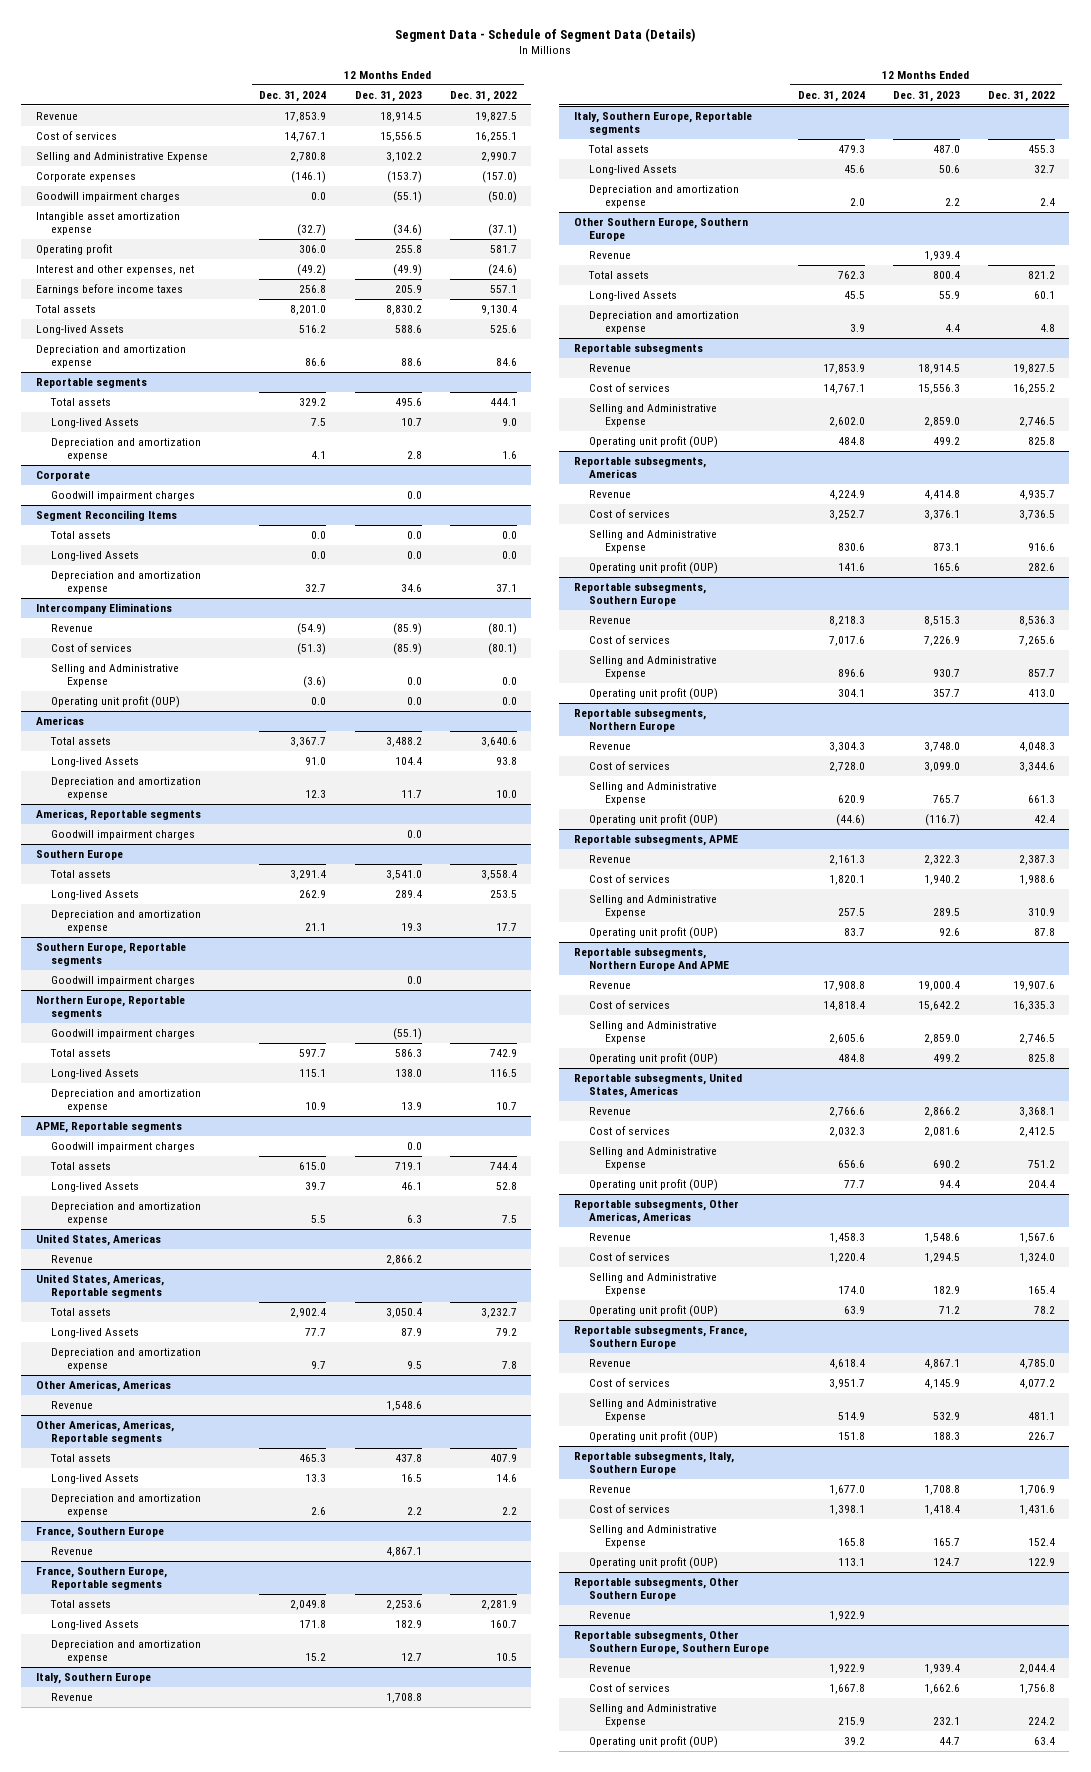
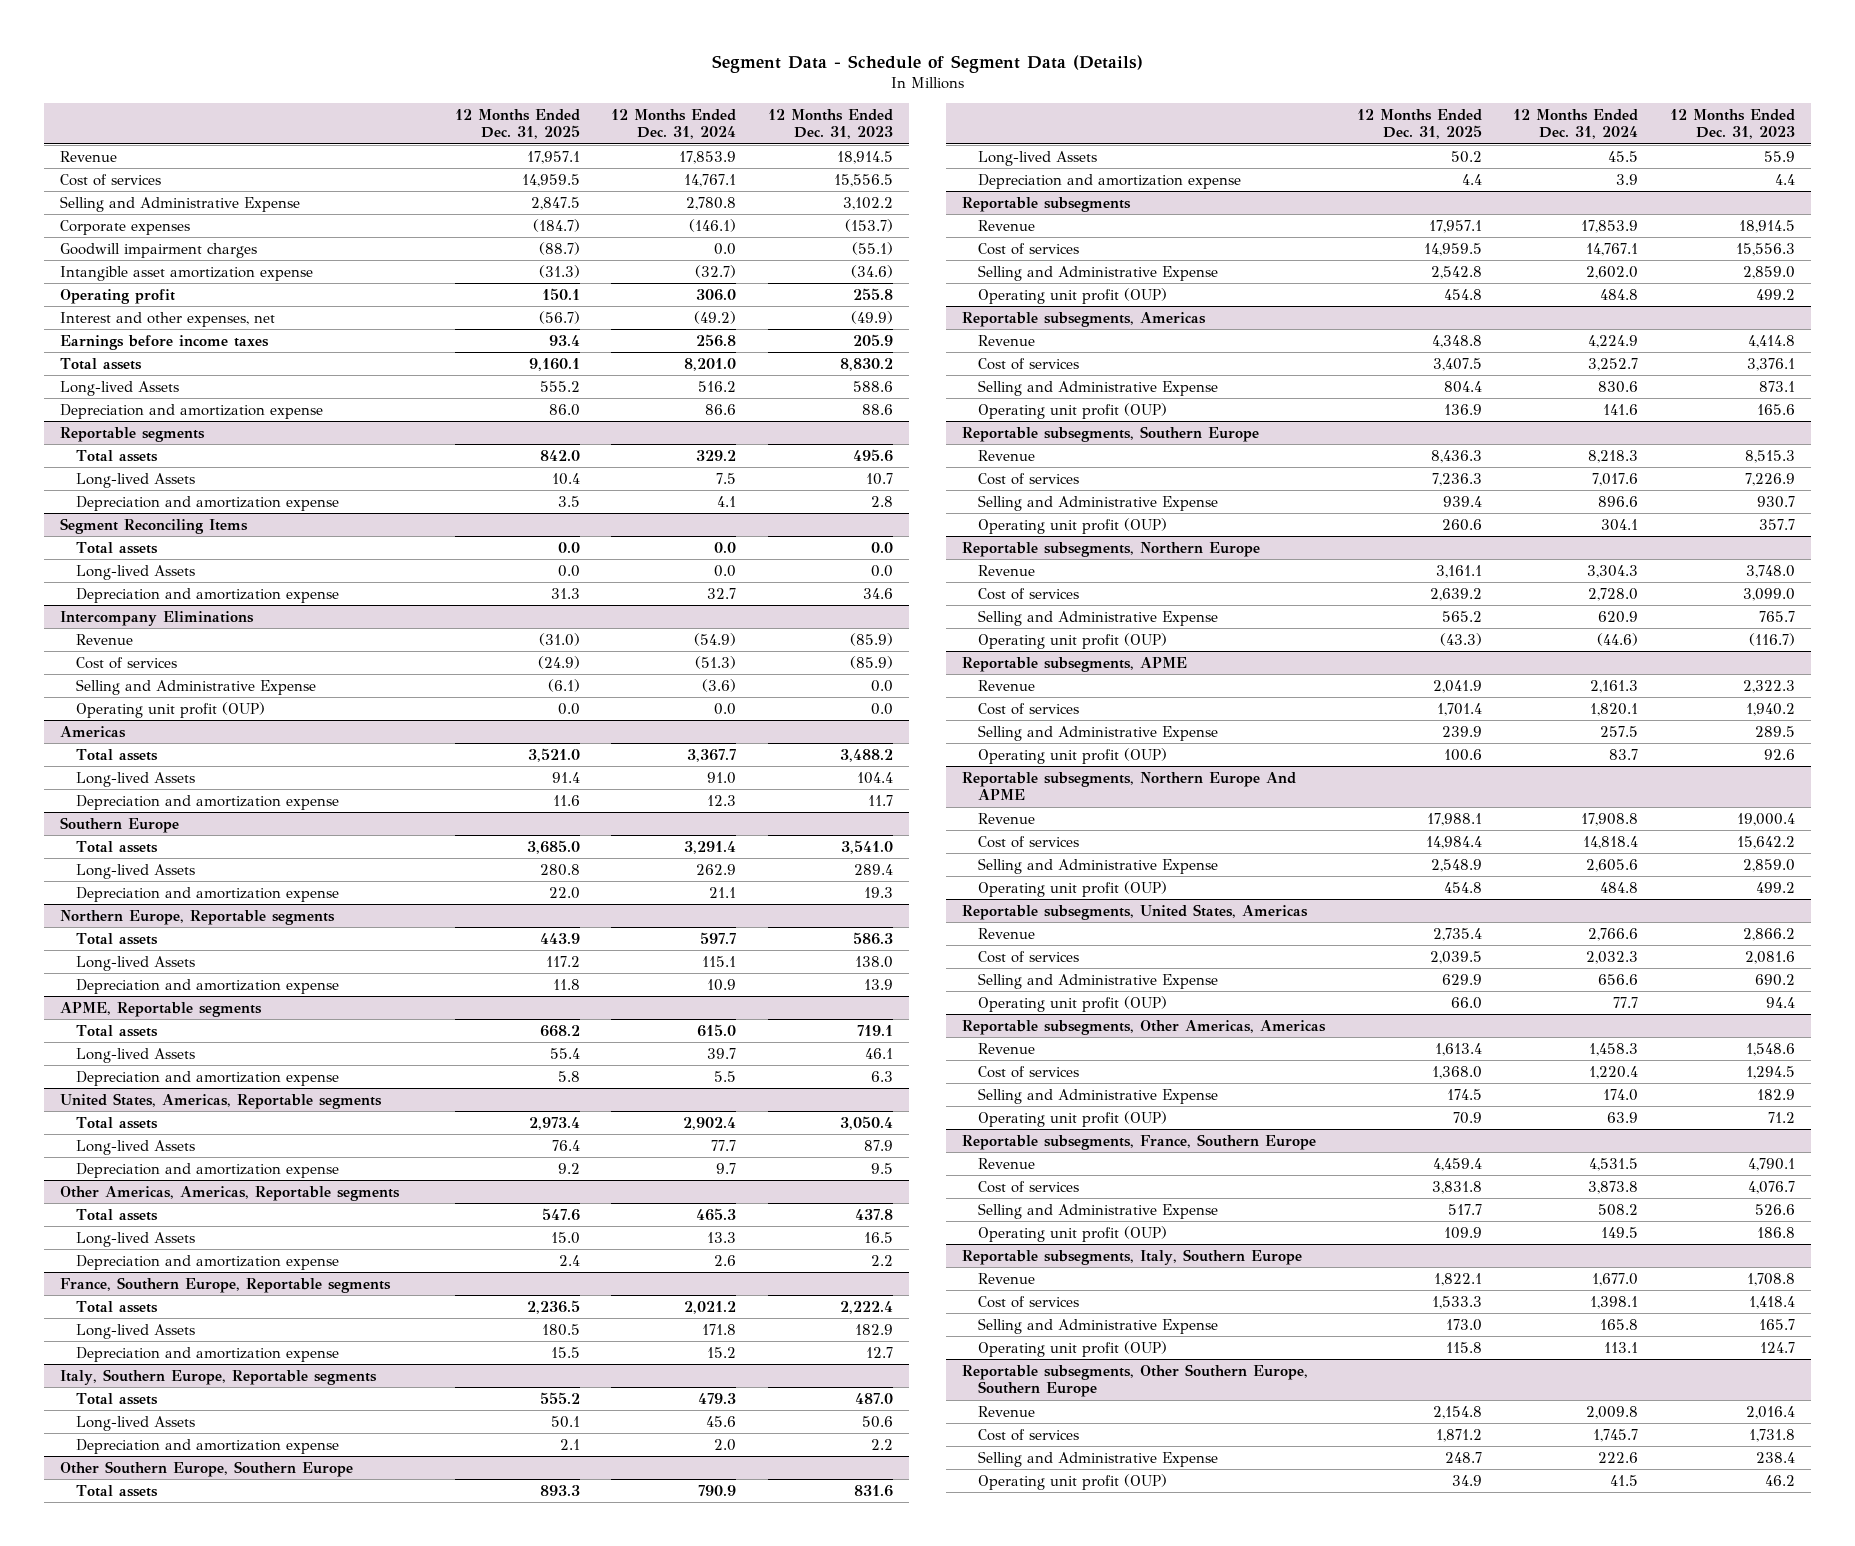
- | 12 Months Ended Dec. 31, 2024 | 12 Months Ended Dec. 31, 2023 | 12 Months Ended Dec. 31, 2022
+ | 12 Months Ended Dec. 31, 2025 | 12 Months Ended Dec. 31, 2024 | 12 Months Ended Dec. 31, 2023
- Corporate
- Goodwill impairment charges | | 0.0 |
- Americas, Reportable segments
- Goodwill impairment charges | | 0.0 |
- Southern Europe, Reportable segments
- Goodwill impairment charges | | 0.0 |
@ Northern Europe, Reportable segments
- Goodwill impairment charges | | (55.1) |
@ APME, Reportable segments
- Goodwill impairment charges | | 0.0 |
- United States, Americas
- Revenue | | 2,866.2 |
- Other Americas, Americas
- Revenue | | 1,548.6 |
- France, Southern Europe
- Revenue | | 4,867.1 |
@ France, Southern Europe, Reportable segments
- Total assets | 2,049.8 | 2,253.6 | 2,281.9
+ Total assets | 2,236.5 | 2,021.2 | 2,222.4
- Italy, Southern Europe
- Revenue | | 1,708.8 |
@ Other Southern Europe, Southern Europe
- Revenue | | 1,939.4 |
- Total assets | 762.3 | 800.4 | 821.2
+ Total assets | 893.3 | 790.9 | 831.6
@ Reportable subsegments, France, Southern Europe
- Revenue | 4,618.4 | 4,867.1 | 4,785.0
- Cost of services | 3,951.7 | 4,145.9 | 4,077.2
- Selling and Administrative Expense | 514.9 | 532.9 | 481.1
- Operating unit profit (OUP) | 151.8 | 188.3 | 226.7
+ Revenue | 4,459.4 | 4,531.5 | 4,790.1
+ Cost of services | 3,831.8 | 3,873.8 | 4,076.7
+ Selling and Administrative Expense | 517.7 | 508.2 | 526.6
+ Operating unit profit (OUP) | 109.9 | 149.5 | 186.8
- Reportable subsegments, Other Southern Europe
- Revenue | 1,922.9 | |
@ Reportable subsegments, Other Southern Europe, Southern Europe
- Revenue | 1,922.9 | 1,939.4 | 2,044.4
- Cost of services | 1,667.8 | 1,662.6 | 1,756.8
- Selling and Administrative Expense | 215.9 | 232.1 | 224.2
- Operating unit profit (OUP) | 39.2 | 44.7 | 63.4
+ Revenue | 2,154.8 | 2,009.8 | 2,016.4
+ Cost of services | 1,871.2 | 1,745.7 | 1,731.8
+ Selling and Administrative Expense | 248.7 | 222.6 | 238.4
+ Operating unit profit (OUP) | 34.9 | 41.5 | 46.2

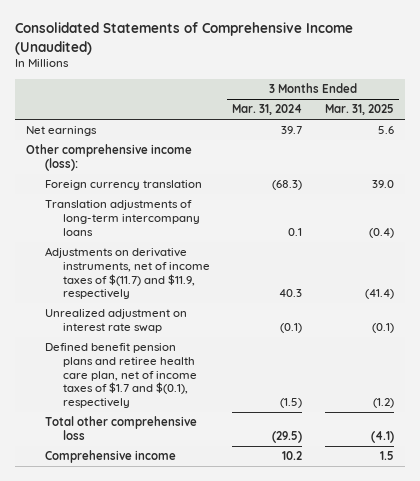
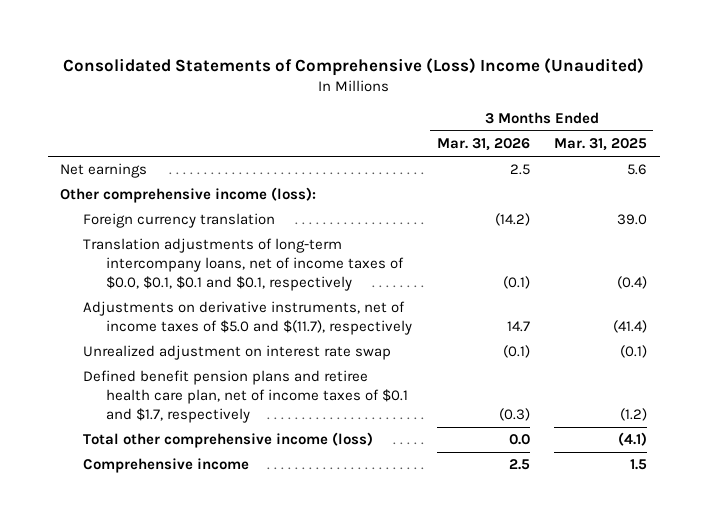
- Consolidated Statements of Comprehensive Income (Unaudited)
+ Consolidated Statements of Comprehensive (Loss) Income (Unaudited)
- | 3 Months Ended Mar. 31, 2024 | 3 Months Ended Mar. 31, 2025
+ | 3 Months Ended Mar. 31, 2026 | 3 Months Ended Mar. 31, 2025
- Translation adjustments of long-term intercompany loans | 0.1 | (0.4)
- Adjustments on derivative instruments, net of income taxes of $(11.7) and $11.9, respectively | 40.3 | (41.4)
+ Translation adjustments of long-term intercompany loans, net of income taxes of $0.0, $0.1, $0.1 and $0.1, respectively | (0.1) | (0.4)
+ Adjustments on derivative instruments, net of income taxes of $5.0 and $(11.7), respectively | 14.7 | (41.4)
- Defined benefit pension plans and retiree health care plan, net of income taxes of $1.7 and $(0.1), respectively | (1.5) | (1.2)
- Total other comprehensive loss | (29.5) | (4.1)
+ Defined benefit pension plans and retiree health care plan, net of income taxes of $0.1 and $1.7, respectively | (0.3) | (1.2)
+ Total other comprehensive income (loss) | 0.0 | (4.1)

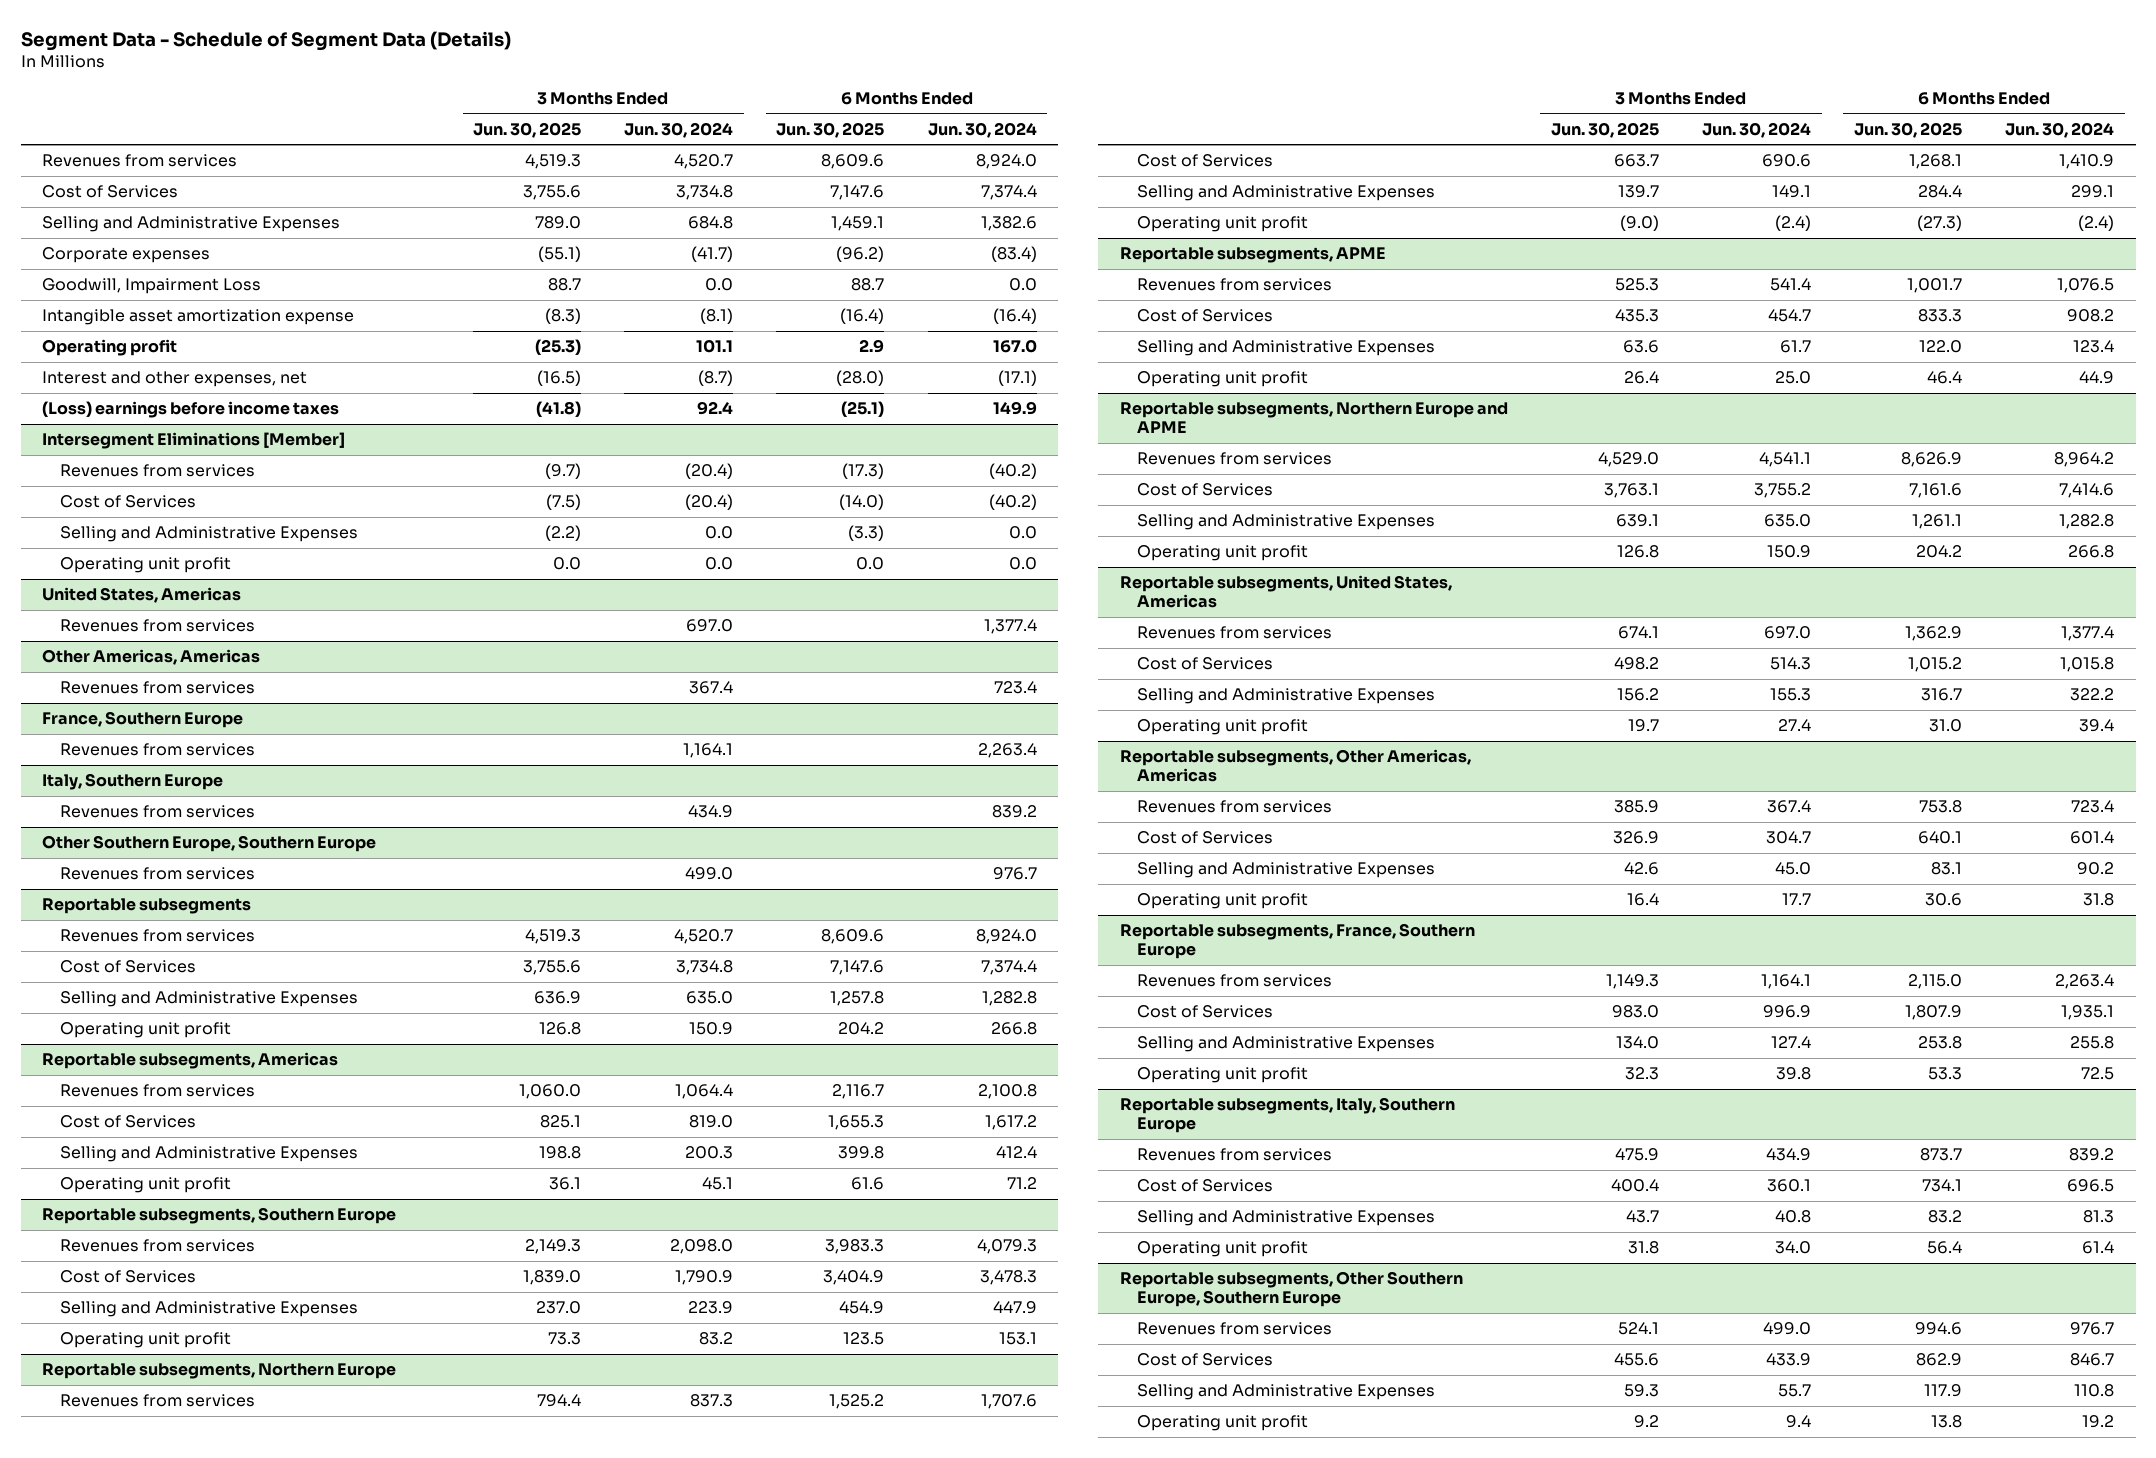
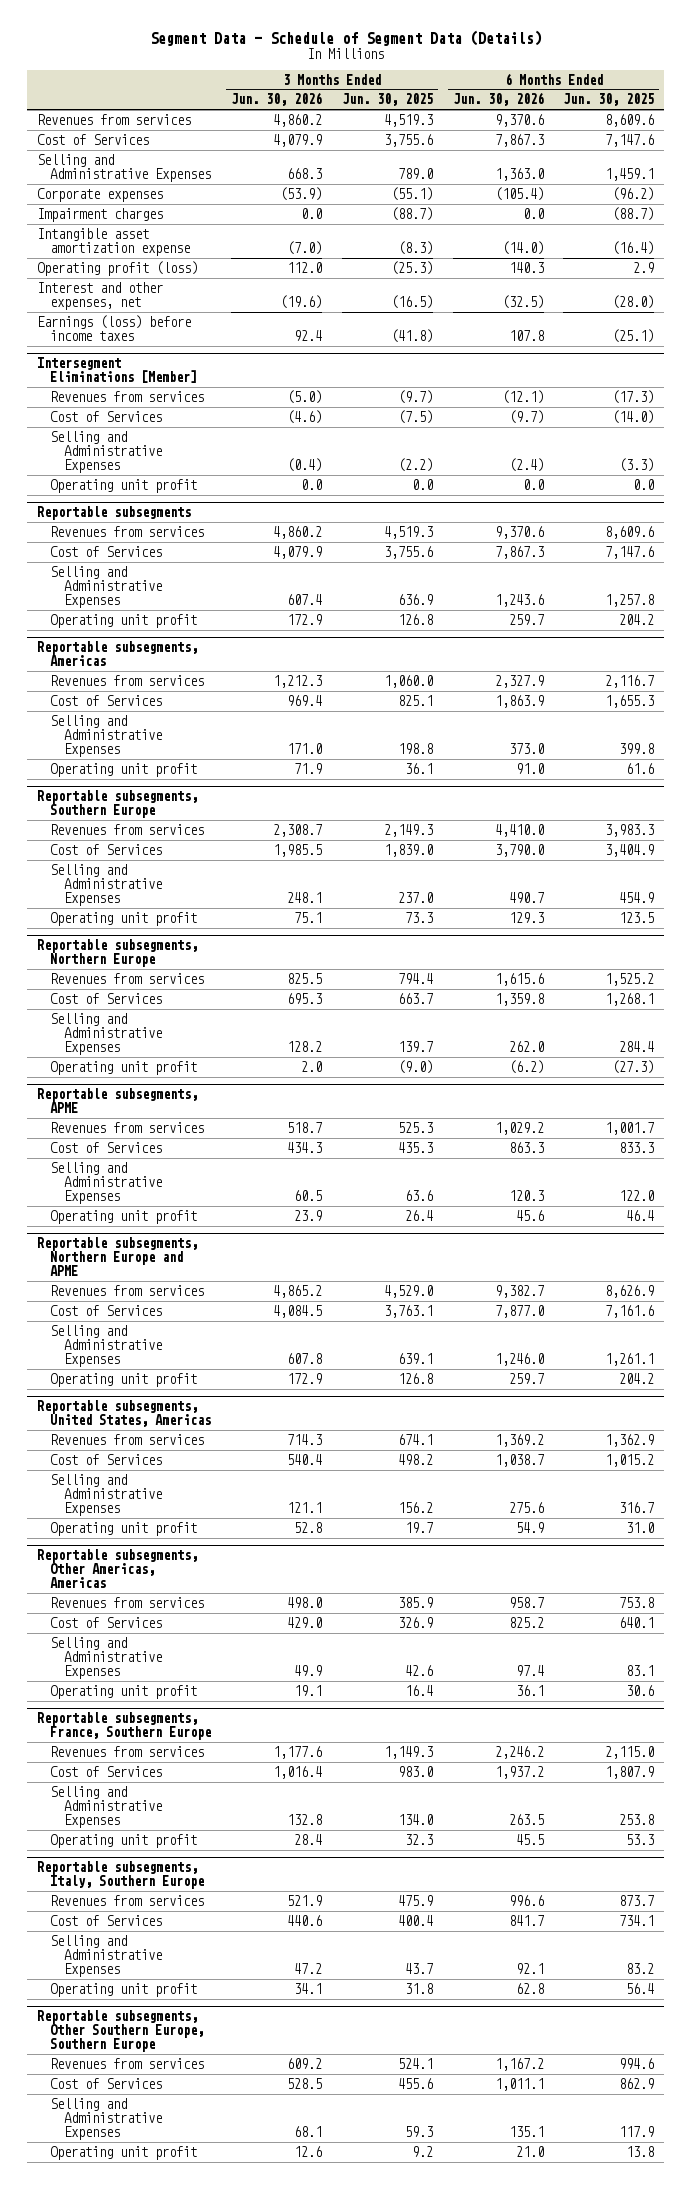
- | 3 Months Ended Jun. 30, 2025 | 3 Months Ended Jun. 30, 2024 | 6 Months Ended Jun. 30, 2025 | 6 Months Ended Jun. 30, 2024
+ | 3 Months Ended Jun. 30, 2026 | 3 Months Ended Jun. 30, 2025 | 6 Months Ended Jun. 30, 2026 | 6 Months Ended Jun. 30, 2025
- Goodwill, Impairment Loss | 88.7 | 0.0 | 88.7 | 0.0
+ Impairment charges | 0.0 | (88.7) | 0.0 | (88.7)
- Operating profit | (25.3) | 101.1 | 2.9 | 167.0
+ Operating profit (loss) | 112.0 | (25.3) | 140.3 | 2.9
- (Loss) earnings before income taxes | (41.8) | 92.4 | (25.1) | 149.9
+ Earnings (loss) before income taxes | 92.4 | (41.8) | 107.8 | (25.1)
- United States, Americas
- Revenues from services | | 697.0 | | 1,377.4
- Other Americas, Americas
- Revenues from services | | 367.4 | | 723.4
- France, Southern Europe
- Revenues from services | | 1,164.1 | | 2,263.4
- Italy, Southern Europe
- Revenues from services | | 434.9 | | 839.2
- Other Southern Europe, Southern Europe
- Revenues from services | | 499.0 | | 976.7

